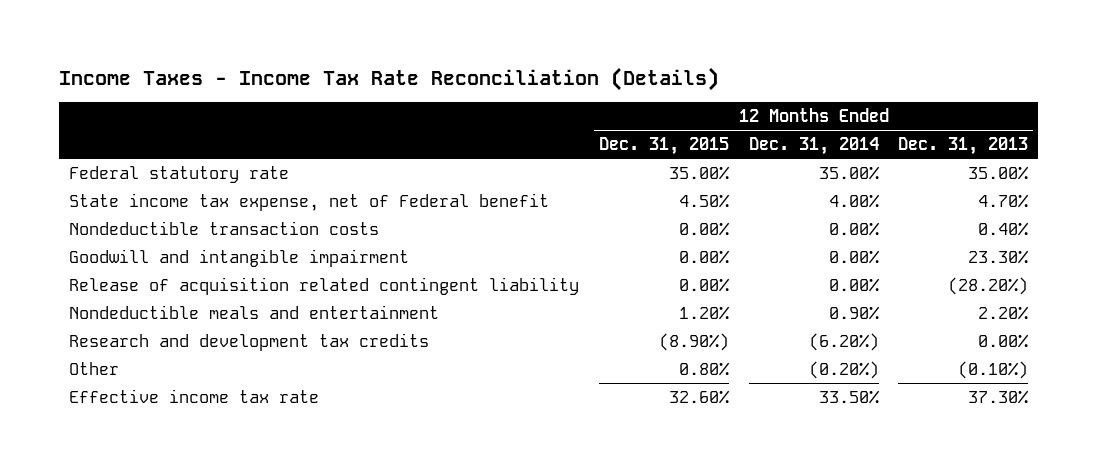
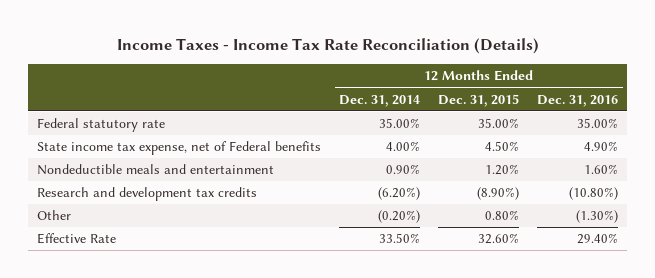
- | 12 Months Ended Dec. 31, 2015 | 12 Months Ended Dec. 31, 2014 | 12 Months Ended Dec. 31, 2013
+ | 12 Months Ended Dec. 31, 2014 | 12 Months Ended Dec. 31, 2015 | 12 Months Ended Dec. 31, 2016
- State income tax expense, net of Federal benefit | 4.50% | 4.00% | 4.70%
- Nondeductible transaction costs | 0.00% | 0.00% | 0.40%
- Goodwill and intangible impairment | 0.00% | 0.00% | 23.30%
- Release of acquisition related contingent liability | 0.00% | 0.00% | (28.20%)
+ State income tax expense, net of Federal benefits | 4.00% | 4.50% | 4.90%
- Effective income tax rate | 32.60% | 33.50% | 37.30%
+ Effective Rate | 33.50% | 32.60% | 29.40%

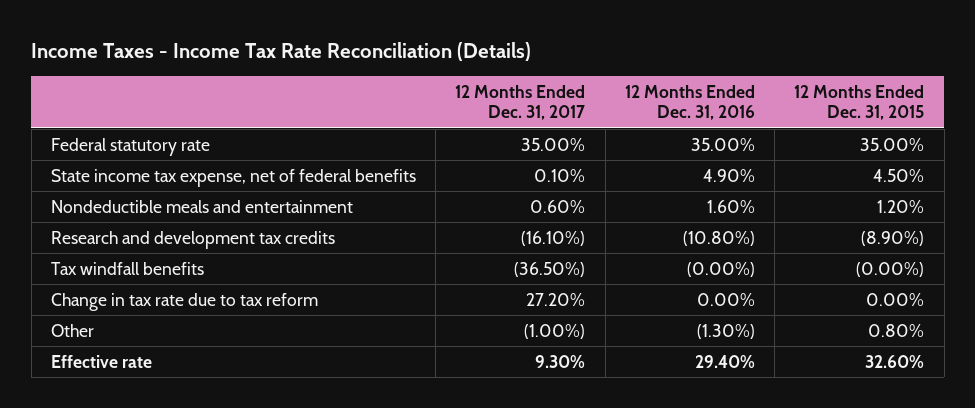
- | 12 Months Ended Dec. 31, 2014 | 12 Months Ended Dec. 31, 2015 | 12 Months Ended Dec. 31, 2016
+ | 12 Months Ended Dec. 31, 2017 | 12 Months Ended Dec. 31, 2016 | 12 Months Ended Dec. 31, 2015
- State income tax expense, net of Federal benefits | 4.00% | 4.50% | 4.90%
+ State income tax expense, net of federal benefits | 0.10% | 4.90% | 4.50%
+ Tax windfall benefits | (36.50%) | (0.00%) | (0.00%)
+ Change in tax rate due to tax reform | 27.20% | 0.00% | 0.00%
- Effective Rate | 33.50% | 32.60% | 29.40%
+ Effective rate | 9.30% | 29.40% | 32.60%

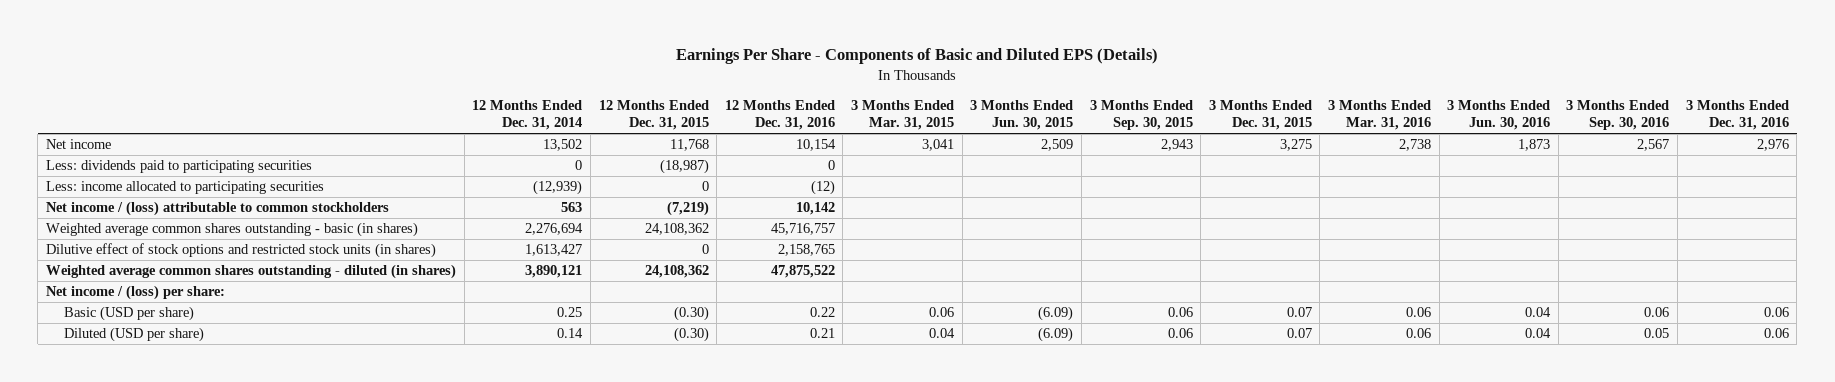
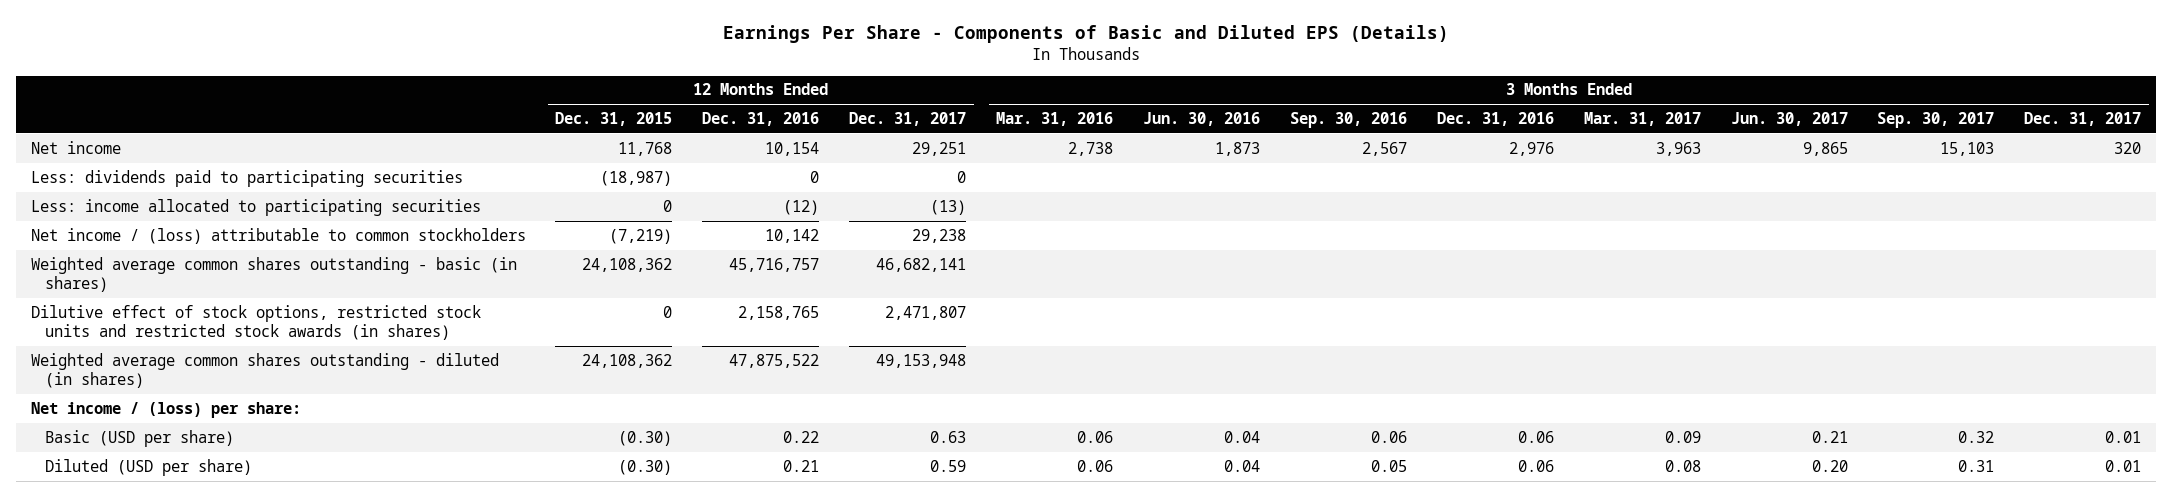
- | 12 Months Ended Dec. 31, 2014 | 12 Months Ended Dec. 31, 2015 | 12 Months Ended Dec. 31, 2016 | 3 Months Ended Mar. 31, 2015 | 3 Months Ended Jun. 30, 2015 | 3 Months Ended Sep. 30, 2015 | 3 Months Ended Dec. 31, 2015 | 3 Months Ended Mar. 31, 2016 | 3 Months Ended Jun. 30, 2016 | 3 Months Ended Sep. 30, 2016 | 3 Months Ended Dec. 31, 2016
+ | 12 Months Ended Dec. 31, 2015 | 12 Months Ended Dec. 31, 2016 | 12 Months Ended Dec. 31, 2017 | 3 Months Ended Mar. 31, 2016 | 3 Months Ended Jun. 30, 2016 | 3 Months Ended Sep. 30, 2016 | 3 Months Ended Dec. 31, 2016 | 3 Months Ended Mar. 31, 2017 | 3 Months Ended Jun. 30, 2017 | 3 Months Ended Sep. 30, 2017 | 3 Months Ended Dec. 31, 2017
- Dilutive effect of stock options and restricted stock units (in shares) | 1,613,427 | 0 | 2,158,765 | | | | | | | |
+ Dilutive effect of stock options, restricted stock units and restricted stock awards (in shares) | 0 | 2,158,765 | 2,471,807 | | | | | | | |

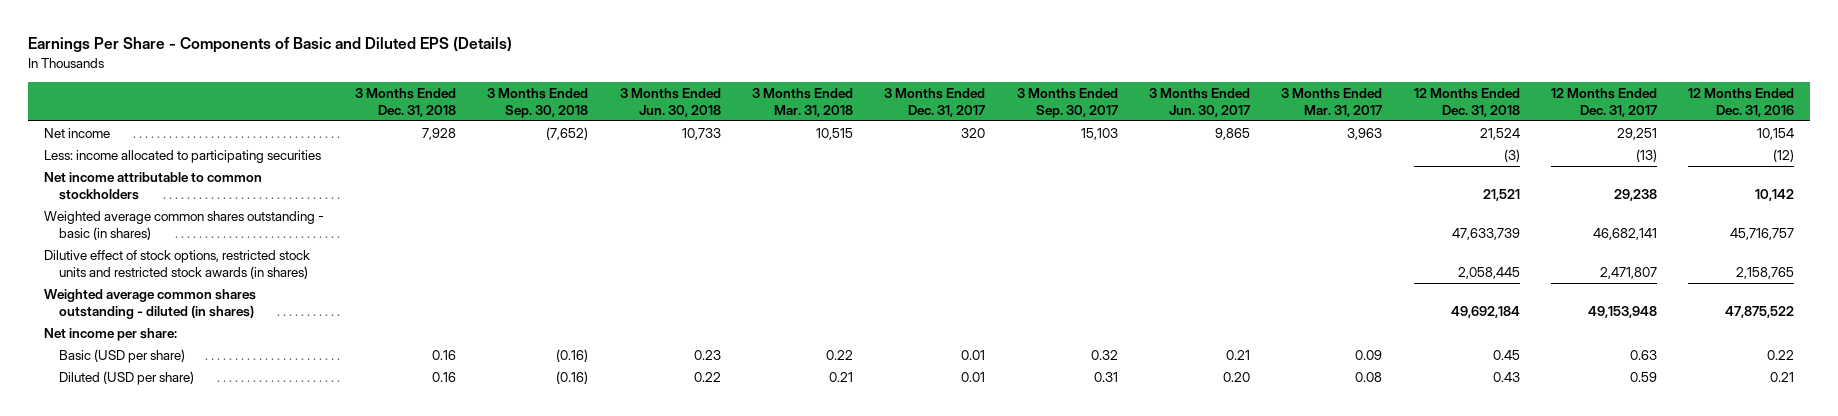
- | 12 Months Ended Dec. 31, 2015 | 12 Months Ended Dec. 31, 2016 | 12 Months Ended Dec. 31, 2017 | 3 Months Ended Mar. 31, 2016 | 3 Months Ended Jun. 30, 2016 | 3 Months Ended Sep. 30, 2016 | 3 Months Ended Dec. 31, 2016 | 3 Months Ended Mar. 31, 2017 | 3 Months Ended Jun. 30, 2017 | 3 Months Ended Sep. 30, 2017 | 3 Months Ended Dec. 31, 2017
+ | 3 Months Ended Dec. 31, 2018 | 3 Months Ended Sep. 30, 2018 | 3 Months Ended Jun. 30, 2018 | 3 Months Ended Mar. 31, 2018 | 3 Months Ended Dec. 31, 2017 | 3 Months Ended Sep. 30, 2017 | 3 Months Ended Jun. 30, 2017 | 3 Months Ended Mar. 31, 2017 | 12 Months Ended Dec. 31, 2018 | 12 Months Ended Dec. 31, 2017 | 12 Months Ended Dec. 31, 2016
- Less: dividends paid to participating securities | (18,987) | 0 | 0 | | | | | | | |
- Net income / (loss) attributable to common stockholders | (7,219) | 10,142 | 29,238 | | | | | | | |
+ Net income attributable to common stockholders | | | | | | | | | 21,521 | 29,238 | 10,142
- Net income / (loss) per share:
+ Net income per share:

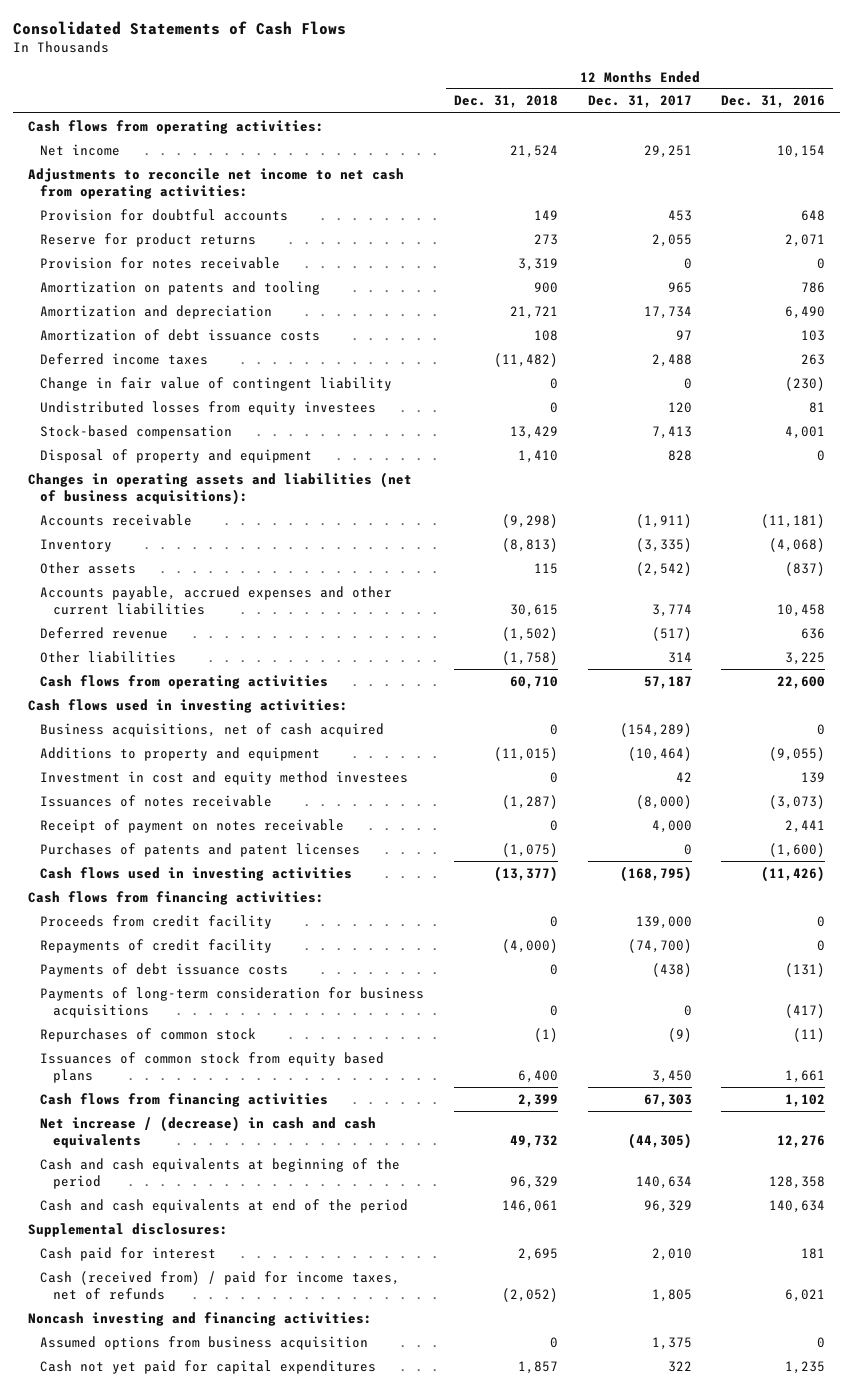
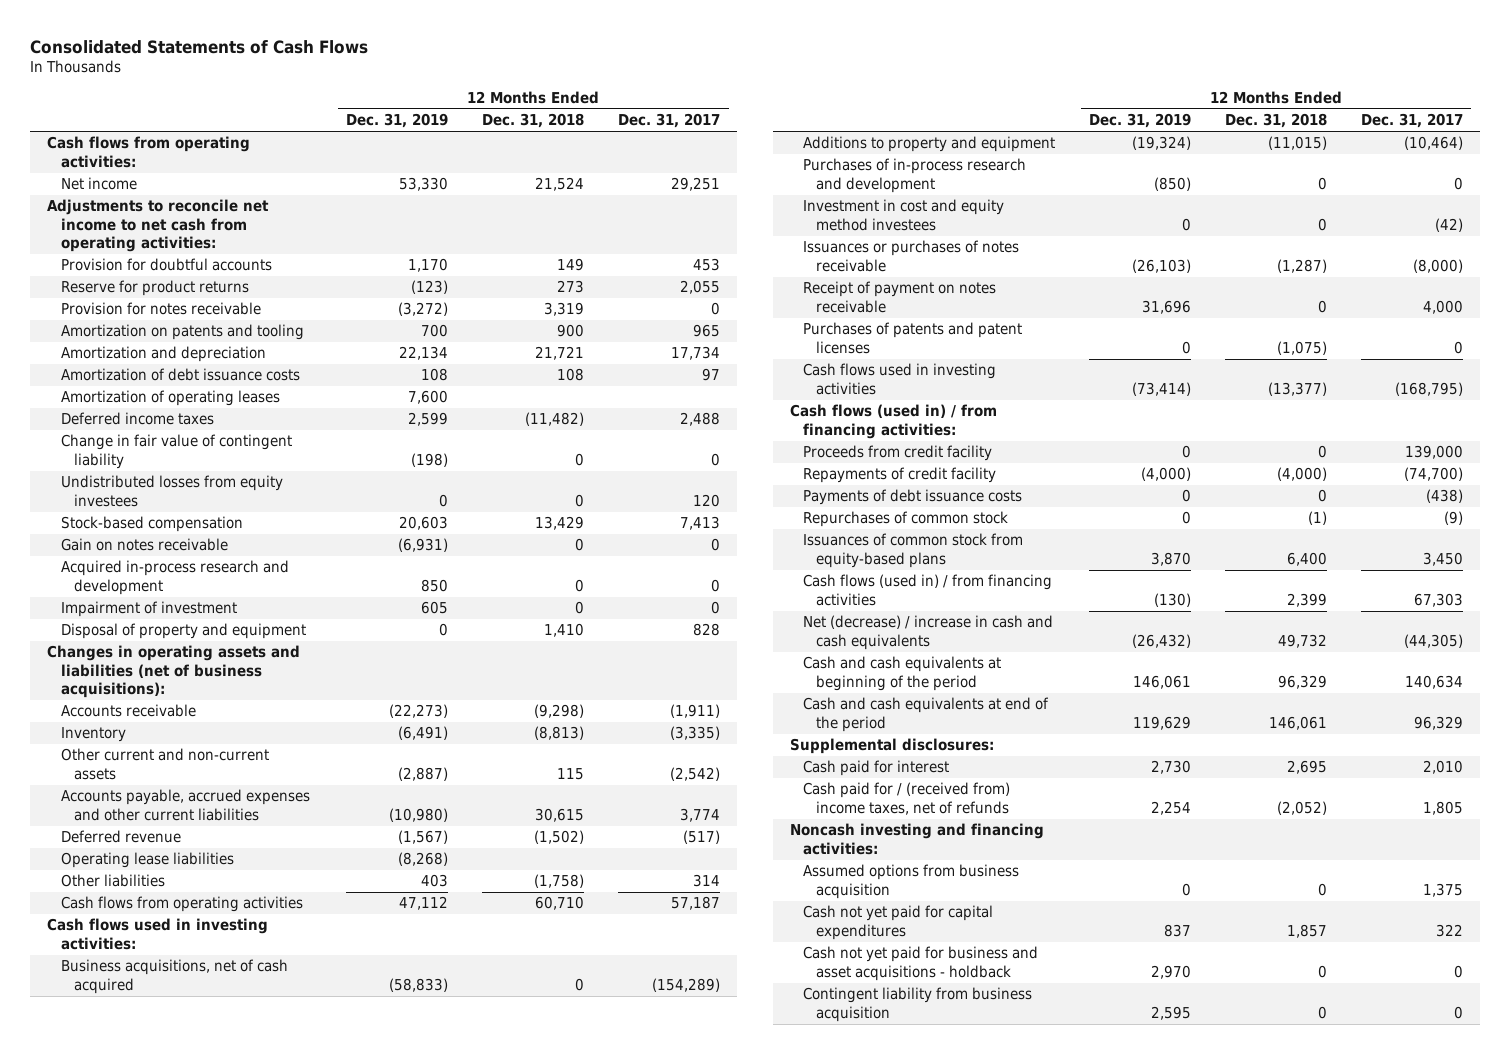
- | 12 Months Ended Dec. 31, 2018 | 12 Months Ended Dec. 31, 2017 | 12 Months Ended Dec. 31, 2016
+ | 12 Months Ended Dec. 31, 2019 | 12 Months Ended Dec. 31, 2018 | 12 Months Ended Dec. 31, 2017
+ Amortization of operating leases | 7,600 | |
+ Gain on notes receivable | (6,931) | 0 | 0
+ Acquired in-process research and development | 850 | 0 | 0
+ Impairment of investment | 605 | 0 | 0
- Other assets | 115 | (2,542) | (837)
+ Other current and non-current assets | (2,887) | 115 | (2,542)
+ Operating lease liabilities | (8,268) | |
- Investment in cost and equity method investees | 0 | 42 | 139
- Issuances of notes receivable | (1,287) | (8,000) | (3,073)
+ Purchases of in-process research and development | (850) | 0 | 0
+ Investment in cost and equity method investees | 0 | 0 | (42)
+ Issuances or purchases of notes receivable | (26,103) | (1,287) | (8,000)
- Cash flows from financing activities:
+ Cash flows (used in) / from financing activities:
- Payments of long-term consideration for business acquisitions | 0 | 0 | (417)
- Issuances of common stock from equity based plans | 6,400 | 3,450 | 1,661
- Cash flows from financing activities | 2,399 | 67,303 | 1,102
- Net increase / (decrease) in cash and cash equivalents | 49,732 | (44,305) | 12,276
+ Issuances of common stock from equity-based plans | 3,870 | 6,400 | 3,450
+ Cash flows (used in) / from financing activities | (130) | 2,399 | 67,303
+ Net (decrease) / increase in cash and cash equivalents | (26,432) | 49,732 | (44,305)
- Cash (received from) / paid for income taxes, net of refunds | (2,052) | 1,805 | 6,021
+ Cash paid for / (received from) income taxes, net of refunds | 2,254 | (2,052) | 1,805
+ Cash not yet paid for business and asset acquisitions - holdback | 2,970 | 0 | 0
+ Contingent liability from business acquisition | 2,595 | 0 | 0

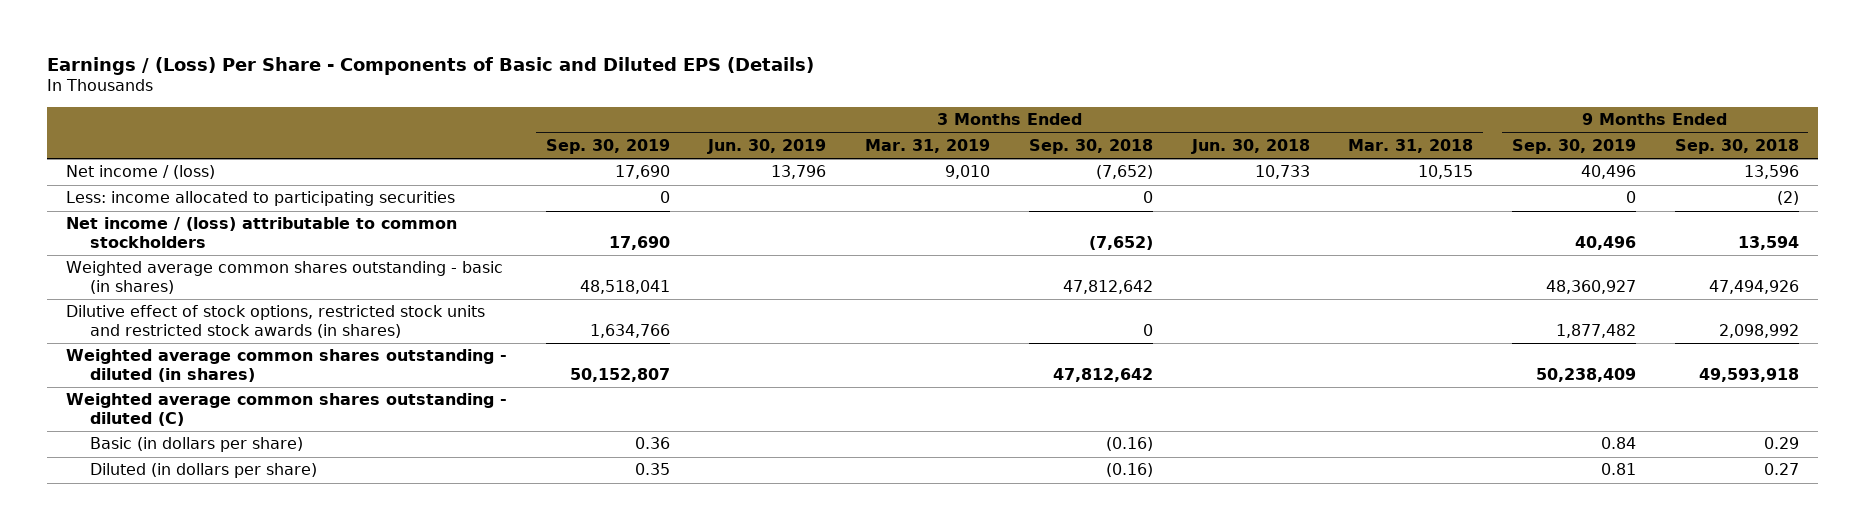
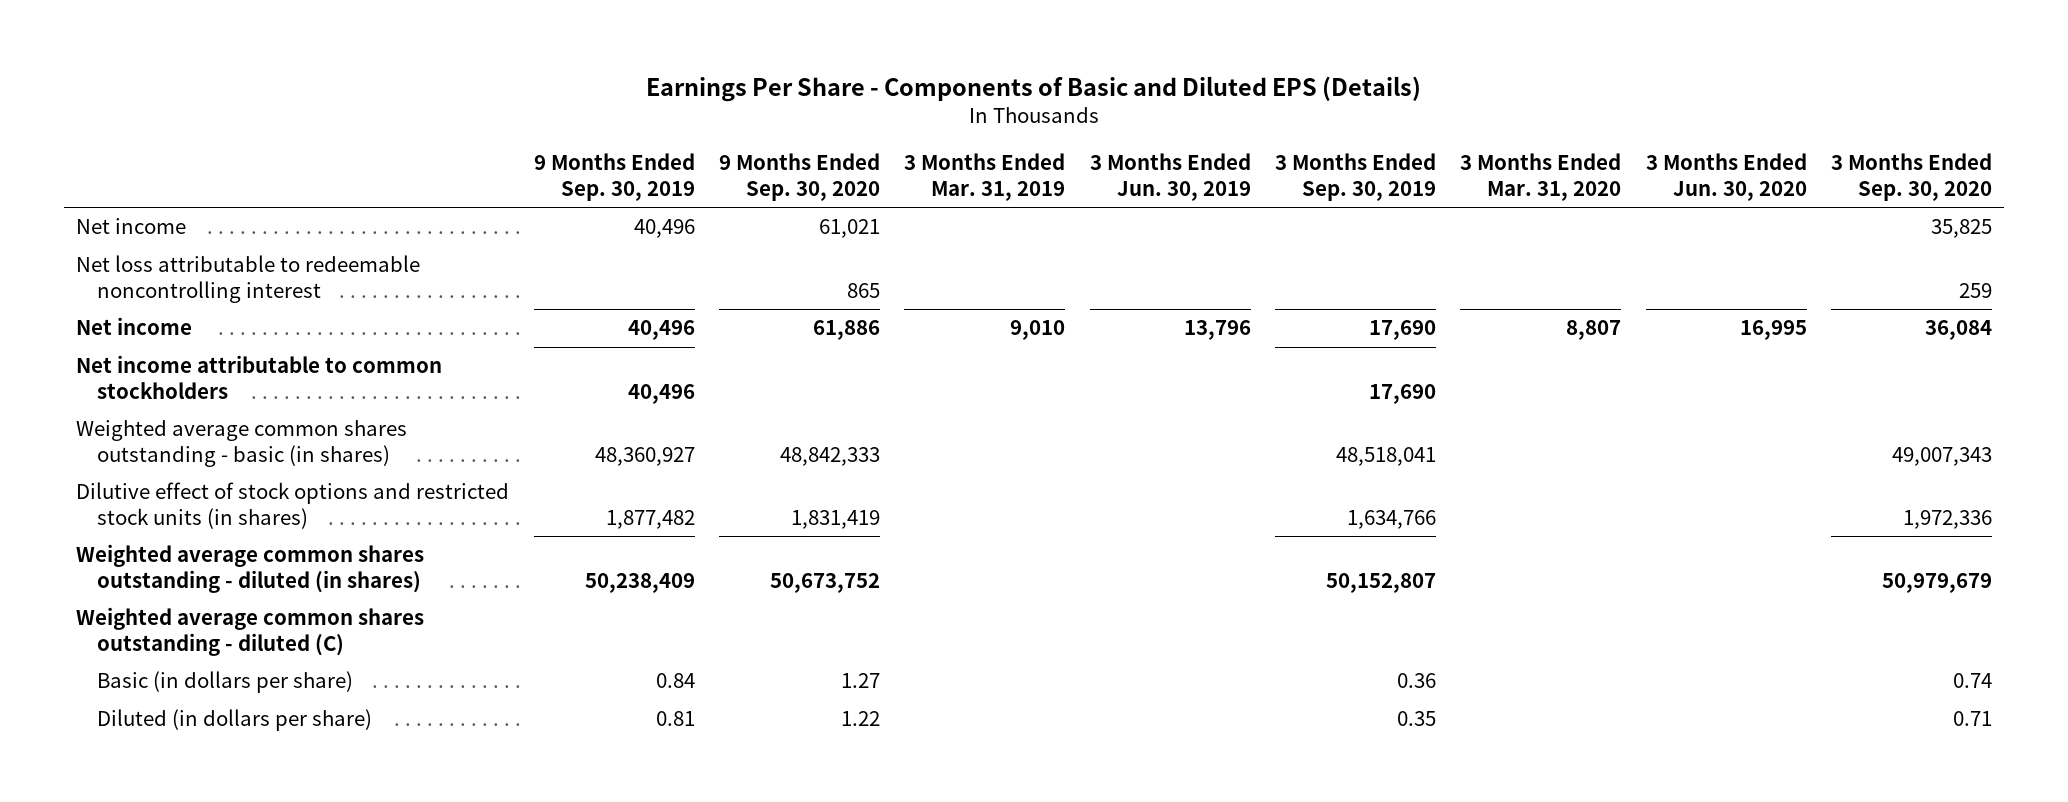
- Earnings / (Loss) Per Share - Components of Basic and Diluted EPS (Details)
+ Earnings Per Share - Components of Basic and Diluted EPS (Details)
- | 3 Months Ended Sep. 30, 2019 | 3 Months Ended Jun. 30, 2019 | 3 Months Ended Mar. 31, 2019 | 3 Months Ended Sep. 30, 2018 | 3 Months Ended Jun. 30, 2018 | 3 Months Ended Mar. 31, 2018 | 9 Months Ended Sep. 30, 2019 | 9 Months Ended Sep. 30, 2018
+ | 9 Months Ended Sep. 30, 2019 | 9 Months Ended Sep. 30, 2020 | 3 Months Ended Mar. 31, 2019 | 3 Months Ended Jun. 30, 2019 | 3 Months Ended Sep. 30, 2019 | 3 Months Ended Mar. 31, 2020 | 3 Months Ended Jun. 30, 2020 | 3 Months Ended Sep. 30, 2020
- Net income / (loss) | 17,690 | 13,796 | 9,010 | (7,652) | 10,733 | 10,515 | 40,496 | 13,596
- Less: income allocated to participating securities | 0 | | | 0 | | | 0 | (2)
- Net income / (loss) attributable to common stockholders | 17,690 | | | (7,652) | | | 40,496 | 13,594
+ Net income | 40,496 | 61,021 | | | | | | 35,825
+ Net loss attributable to redeemable noncontrolling interest | | 865 | | | | | | 259
+ Net income | 40,496 | 61,886 | 9,010 | 13,796 | 17,690 | 8,807 | 16,995 | 36,084
+ Net income attributable to common stockholders | 40,496 | | | | 17,690 | | |
- Dilutive effect of stock options, restricted stock units and restricted stock awards (in shares) | 1,634,766 | | | 0 | | | 1,877,482 | 2,098,992
+ Dilutive effect of stock options and restricted stock units (in shares) | 1,877,482 | 1,831,419 | | | 1,634,766 | | | 1,972,336

